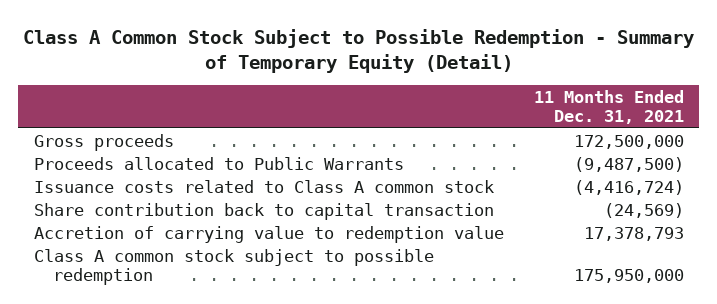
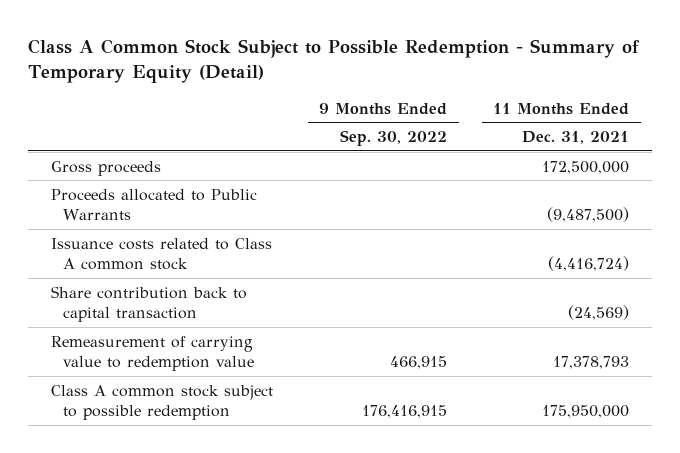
- | 11 Months Ended Dec. 31, 2021
+ | 9 Months Ended Sep. 30, 2022 | 11 Months Ended Dec. 31, 2021
- Accretion of carrying value to redemption value | 17,378,793
+ Remeasurement of carrying value to redemption value | 466,915 | 17,378,793

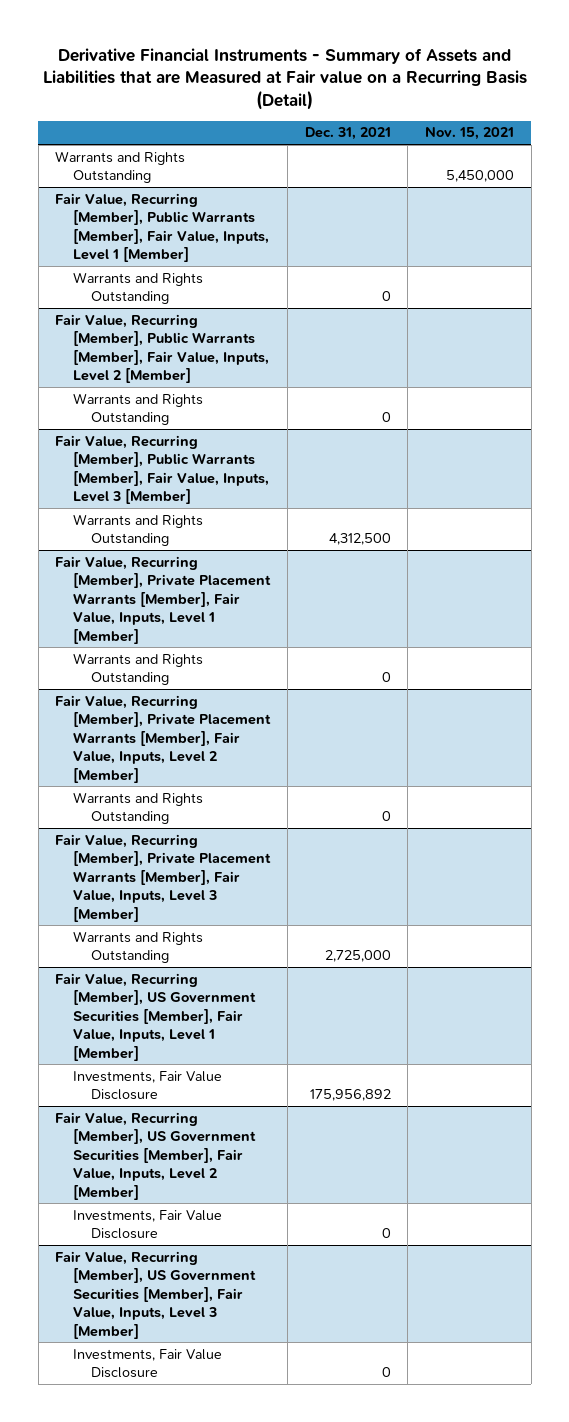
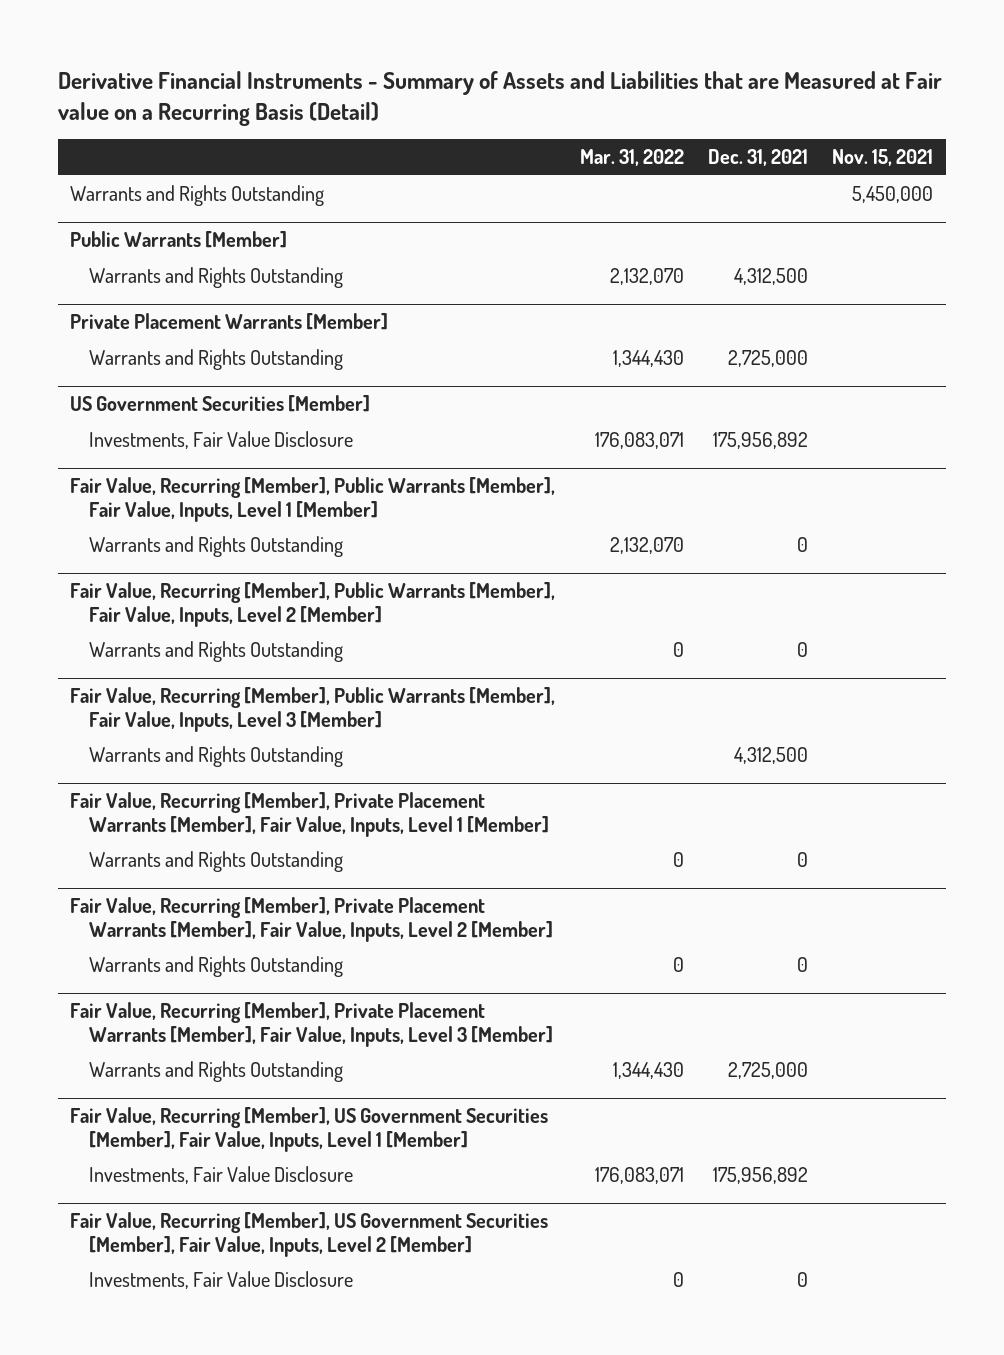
- | Dec. 31, 2021 | Nov. 15, 2021
+ | Mar. 31, 2022 | Dec. 31, 2021 | Nov. 15, 2021
+ Public Warrants [Member]
+ Warrants and Rights Outstanding | 2,132,070 | 4,312,500 |
+ Private Placement Warrants [Member]
+ Warrants and Rights Outstanding | 1,344,430 | 2,725,000 |
+ US Government Securities [Member]
+ Investments, Fair Value Disclosure | 176,083,071 | 175,956,892 |
- Fair Value, Recurring [Member], US Government Securities [Member], Fair Value, Inputs, Level 3 [Member]
- Investments, Fair Value Disclosure | 0 |

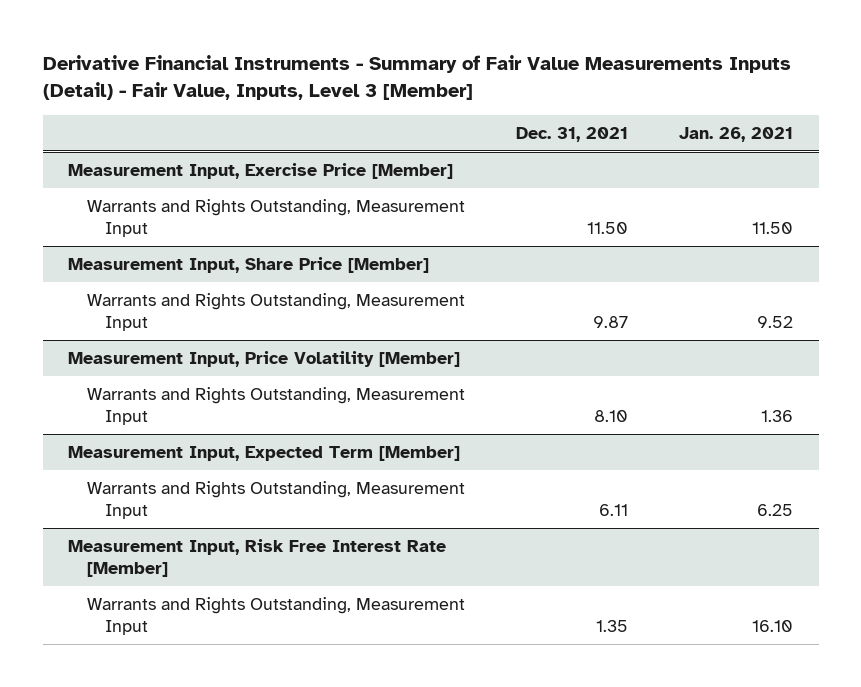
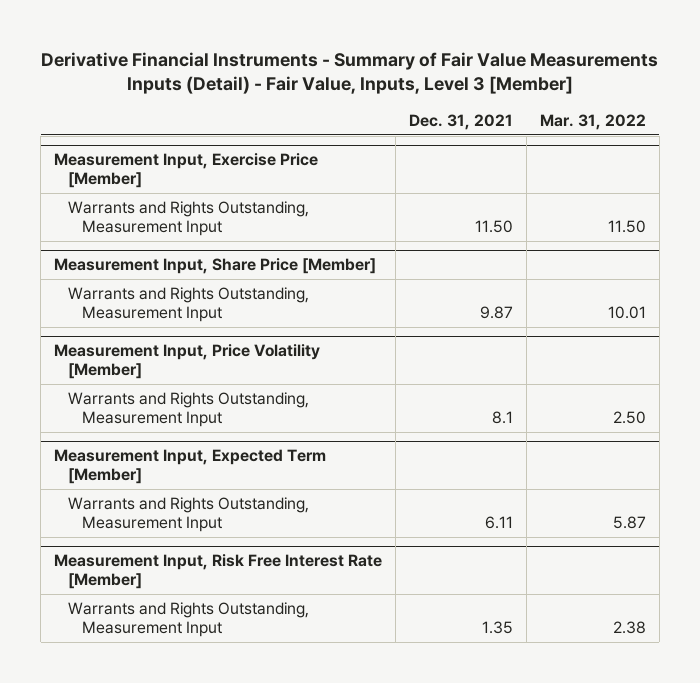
- | Dec. 31, 2021 | Jan. 26, 2021
+ | Dec. 31, 2021 | Mar. 31, 2022
@ Measurement Input, Price Volatility [Member]
- Warrants and Rights Outstanding, Measurement Input | 8.10 | 1.36
+ Warrants and Rights Outstanding, Measurement Input | 8.1 | 2.50

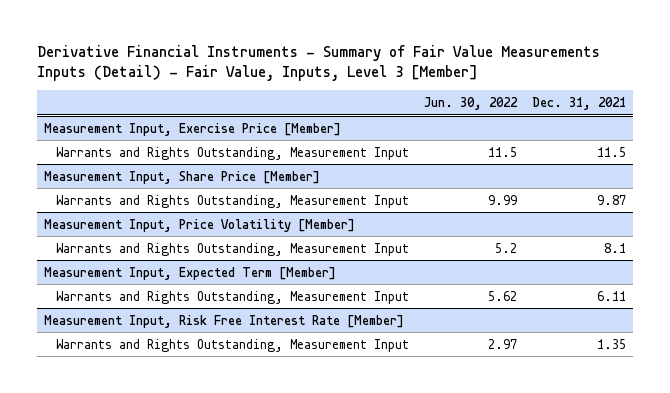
- | Dec. 31, 2021 | Mar. 31, 2022
+ | Jun. 30, 2022 | Dec. 31, 2021
@ Measurement Input, Exercise Price [Member]
- Warrants and Rights Outstanding, Measurement Input | 11.50 | 11.50
+ Warrants and Rights Outstanding, Measurement Input | 11.5 | 11.5

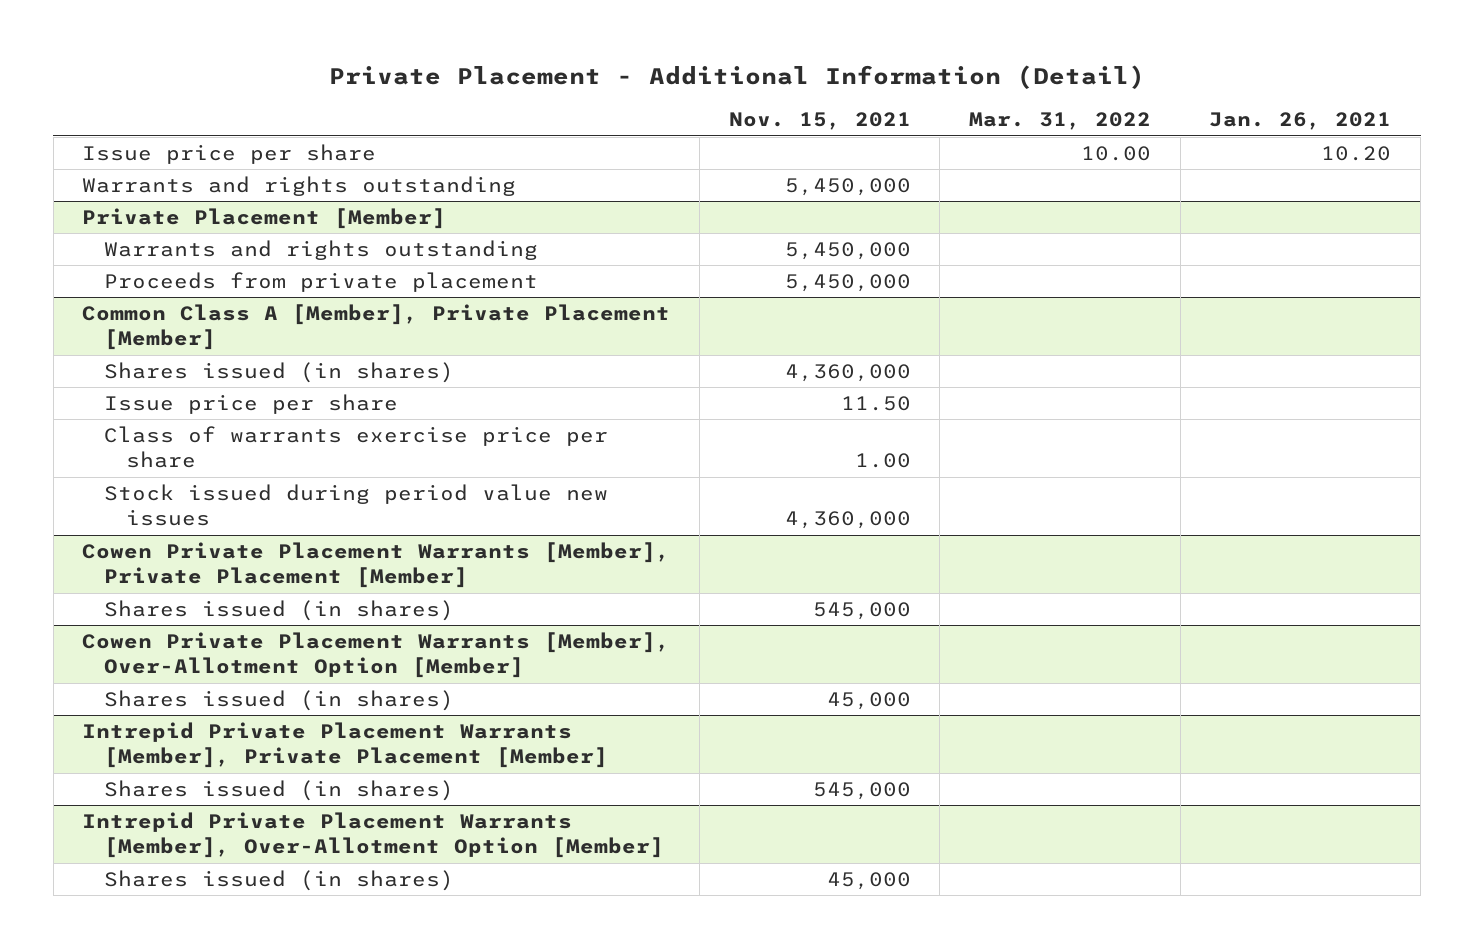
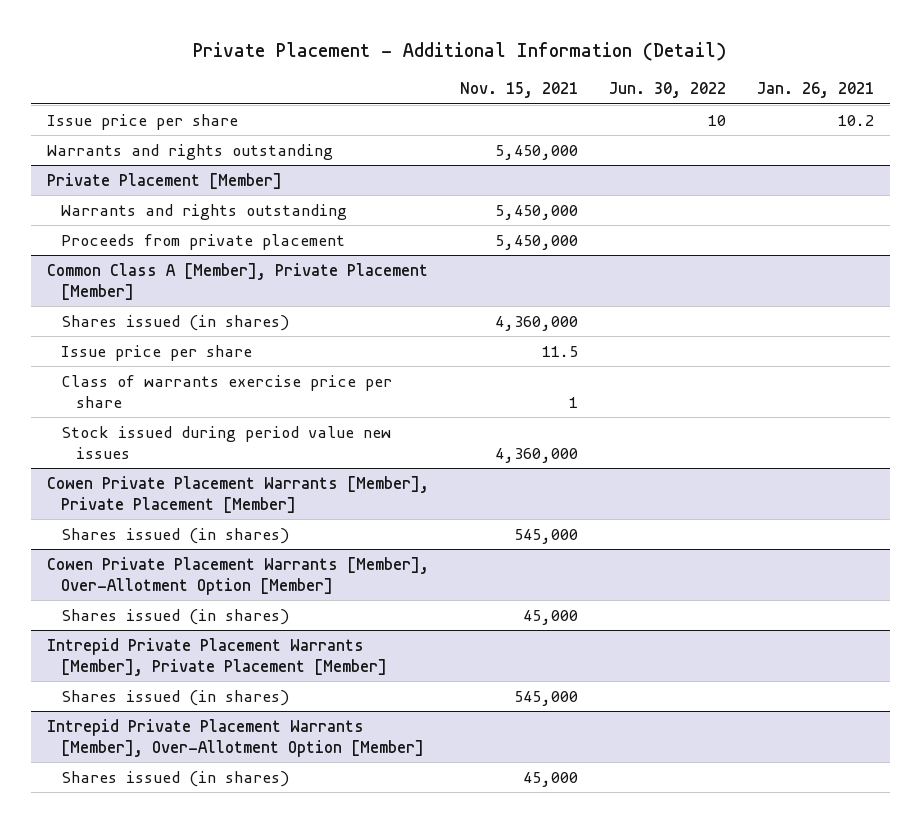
- | Nov. 15, 2021 | Mar. 31, 2022 | Jan. 26, 2021
+ | Nov. 15, 2021 | Jun. 30, 2022 | Jan. 26, 2021
- Issue price per share | | 10.00 | 10.20
+ Issue price per share | | 10 | 10.2
@ Common Class A [Member], Private Placement [Member]
- Issue price per share | 11.50 | |
- Class of warrants exercise price per share | 1.00 | |
+ Issue price per share | 11.5 | |
+ Class of warrants exercise price per share | 1 | |

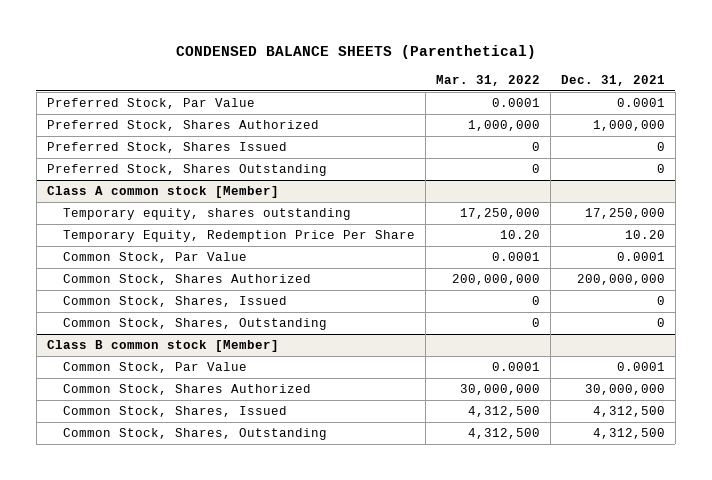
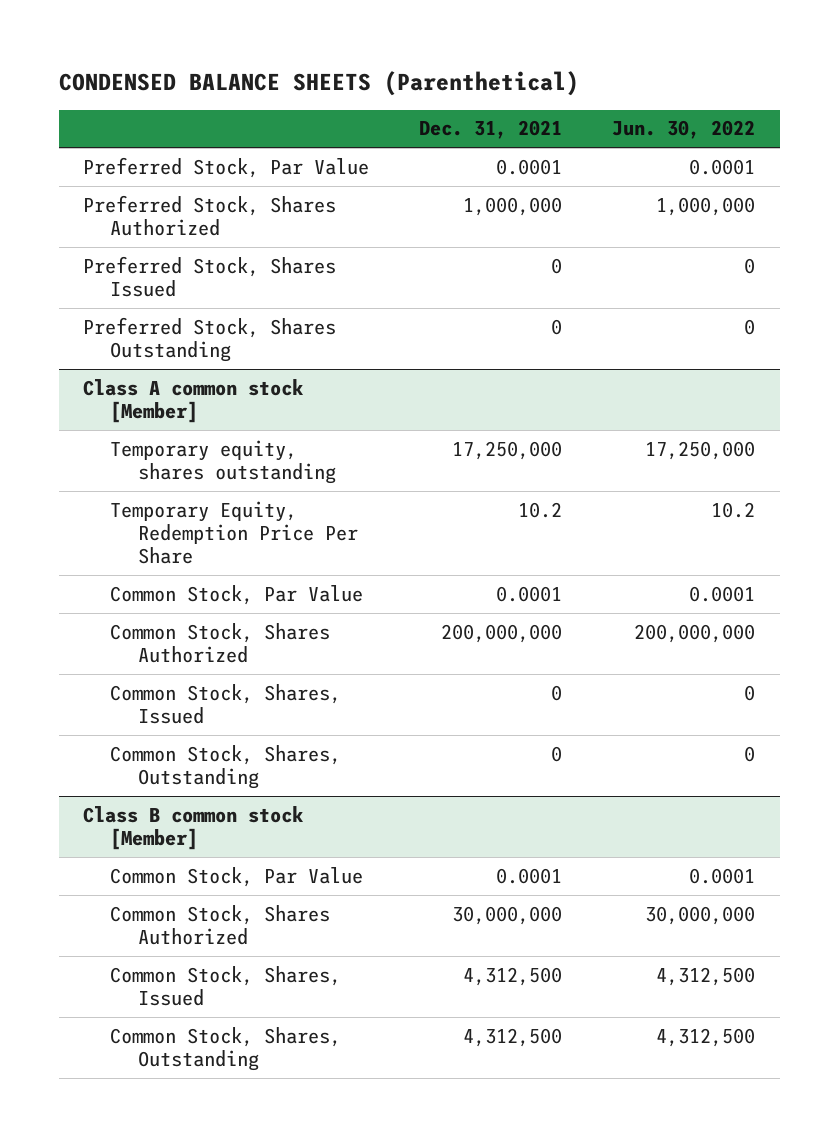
- | Mar. 31, 2022 | Dec. 31, 2021
+ | Dec. 31, 2021 | Jun. 30, 2022
@ Class A common stock [Member]
- Temporary Equity, Redemption Price Per Share | 10.20 | 10.20
+ Temporary Equity, Redemption Price Per Share | 10.2 | 10.2

